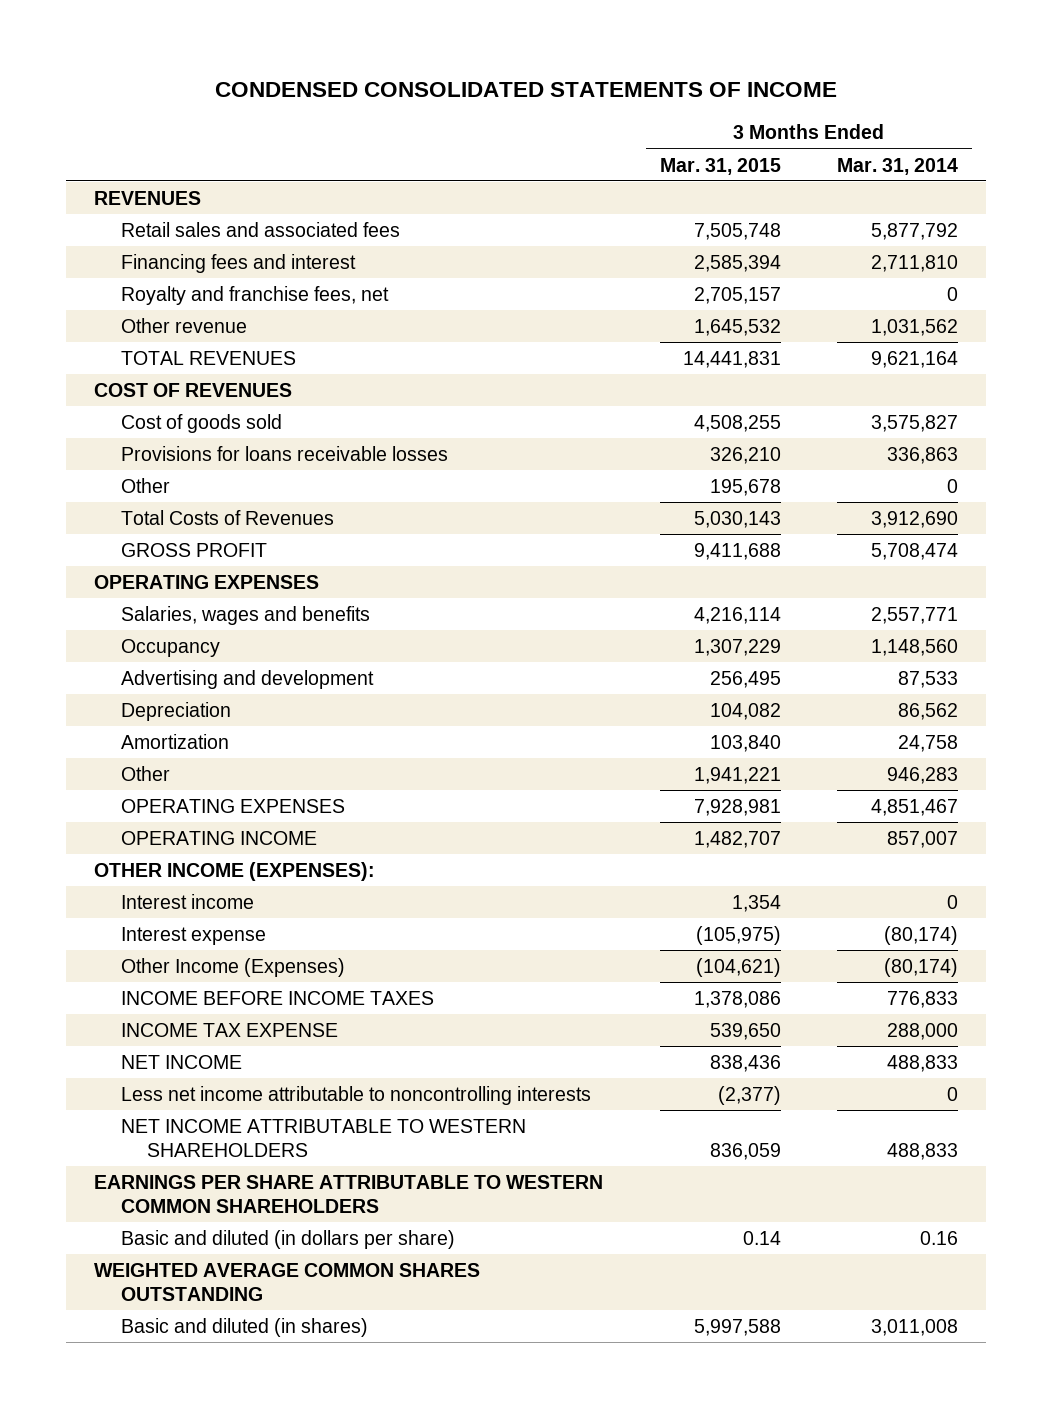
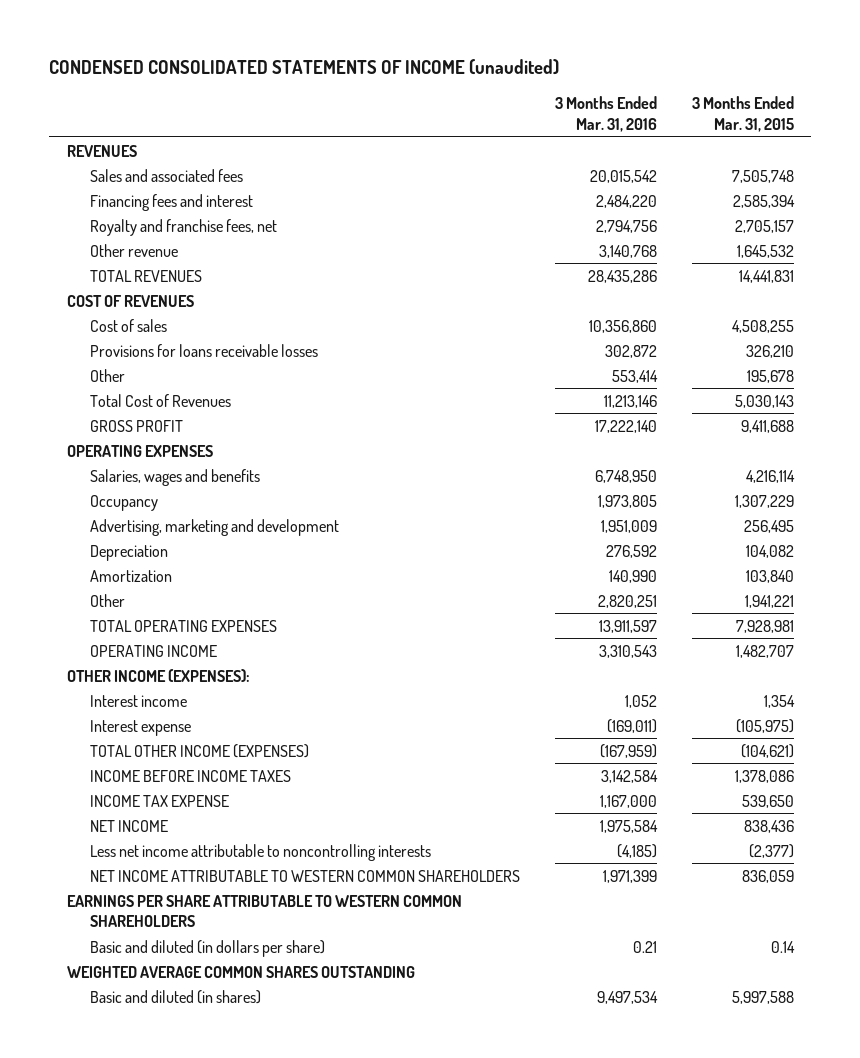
- CONDENSED CONSOLIDATED STATEMENTS OF INCOME
+ CONDENSED CONSOLIDATED STATEMENTS OF INCOME (unaudited)
- | 3 Months Ended Mar. 31, 2015 | 3 Months Ended Mar. 31, 2014
+ | 3 Months Ended Mar. 31, 2016 | 3 Months Ended Mar. 31, 2015
- Retail sales and associated fees | 7,505,748 | 5,877,792
+ Sales and associated fees | 20,015,542 | 7,505,748
- Cost of goods sold | 4,508,255 | 3,575,827
+ Cost of sales | 10,356,860 | 4,508,255
- Total Costs of Revenues | 5,030,143 | 3,912,690
+ Total Cost of Revenues | 11,213,146 | 5,030,143
- Advertising and development | 256,495 | 87,533
+ Advertising, marketing and development | 1,951,009 | 256,495
- OPERATING EXPENSES | 7,928,981 | 4,851,467
+ TOTAL OPERATING EXPENSES | 13,911,597 | 7,928,981
- Other Income (Expenses) | (104,621) | (80,174)
+ TOTAL OTHER INCOME (EXPENSES) | (167,959) | (104,621)
- NET INCOME ATTRIBUTABLE TO WESTERN SHAREHOLDERS | 836,059 | 488,833
+ NET INCOME ATTRIBUTABLE TO WESTERN COMMON SHAREHOLDERS | 1,971,399 | 836,059

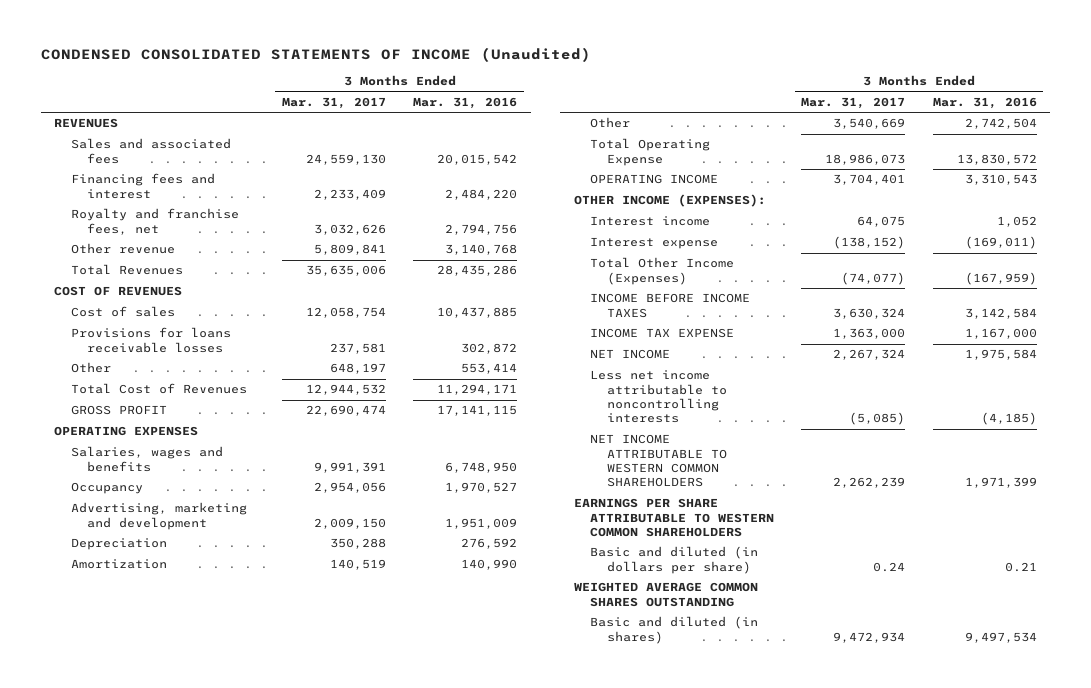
- CONDENSED CONSOLIDATED STATEMENTS OF INCOME (unaudited)
+ CONDENSED CONSOLIDATED STATEMENTS OF INCOME (Unaudited)
- | 3 Months Ended Mar. 31, 2016 | 3 Months Ended Mar. 31, 2015
+ | 3 Months Ended Mar. 31, 2017 | 3 Months Ended Mar. 31, 2016
- TOTAL REVENUES | 28,435,286 | 14,441,831
+ Total Revenues | 35,635,006 | 28,435,286
- Cost of sales | 10,356,860 | 4,508,255
+ Cost of sales | 12,058,754 | 10,437,885
- Total Cost of Revenues | 11,213,146 | 5,030,143
- GROSS PROFIT | 17,222,140 | 9,411,688
+ Total Cost of Revenues | 12,944,532 | 11,294,171
+ GROSS PROFIT | 22,690,474 | 17,141,115
- Occupancy | 1,973,805 | 1,307,229
+ Occupancy | 2,954,056 | 1,970,527
- Other | 2,820,251 | 1,941,221
- TOTAL OPERATING EXPENSES | 13,911,597 | 7,928,981
+ Other | 3,540,669 | 2,742,504
+ Total Operating Expense | 18,986,073 | 13,830,572
- TOTAL OTHER INCOME (EXPENSES) | (167,959) | (104,621)
+ Total Other Income (Expenses) | (74,077) | (167,959)

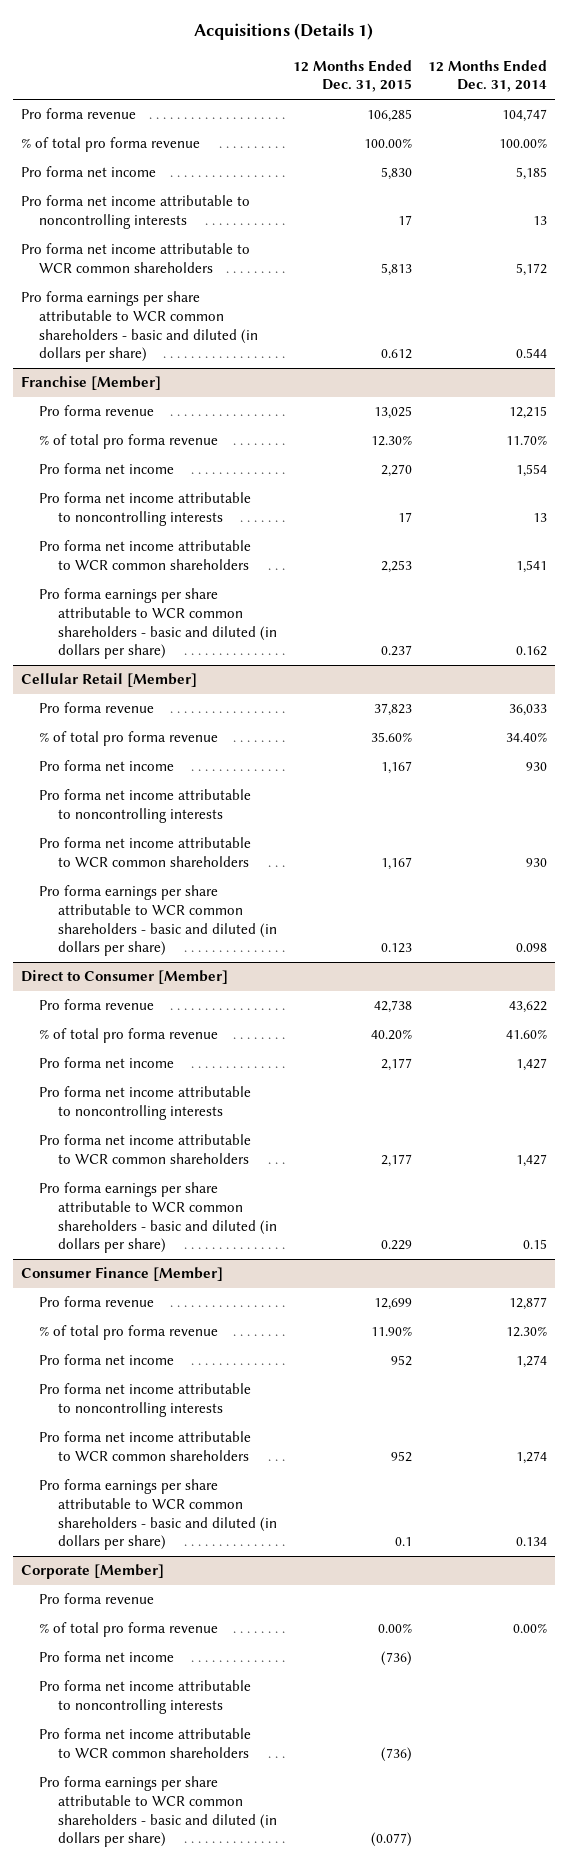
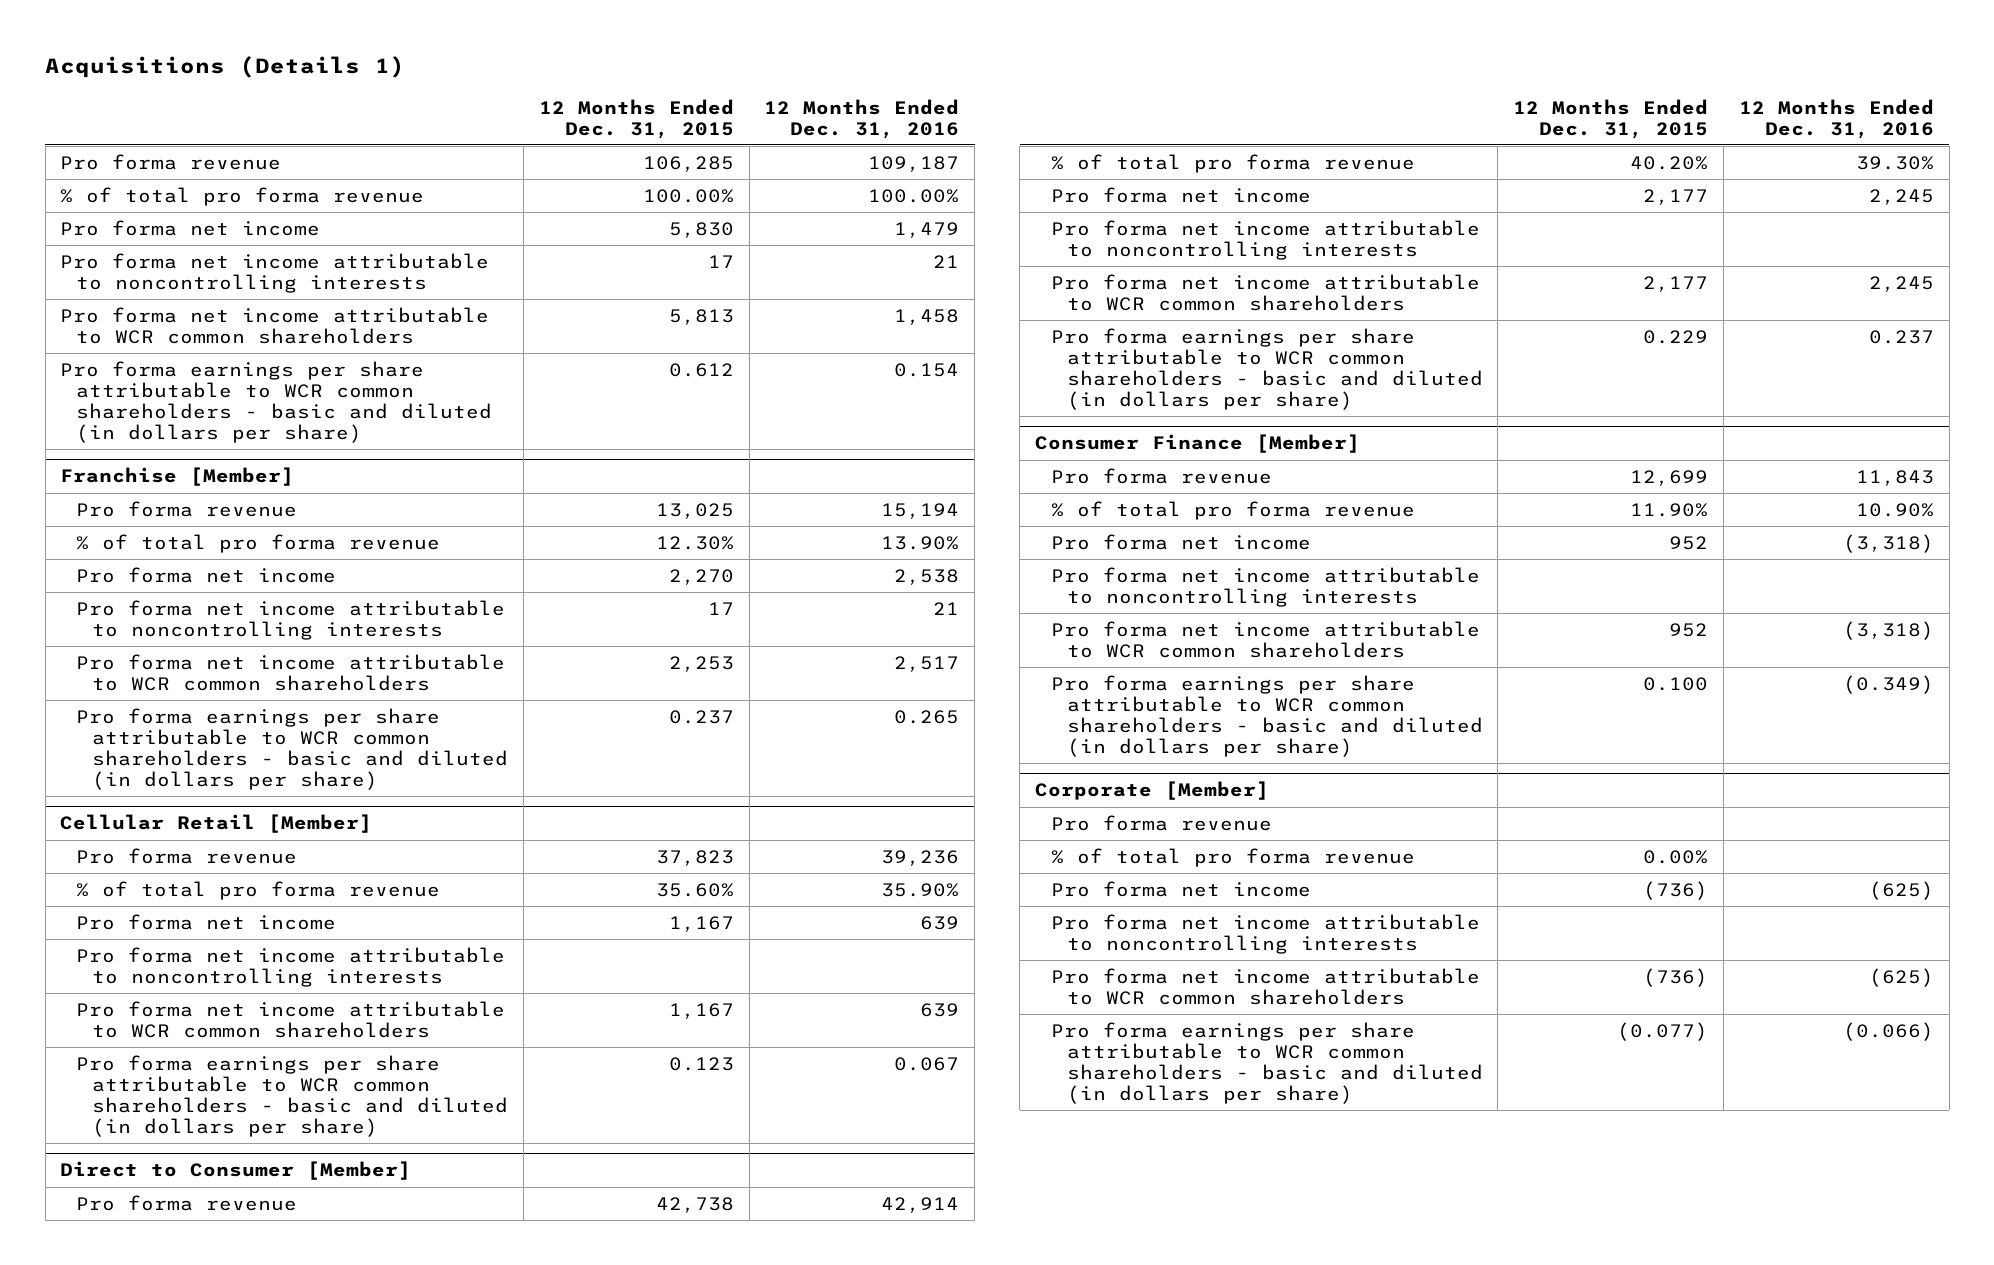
- | 12 Months Ended Dec. 31, 2015 | 12 Months Ended Dec. 31, 2014
+ | 12 Months Ended Dec. 31, 2015 | 12 Months Ended Dec. 31, 2016
@ Consumer Finance [Member]
- Pro forma earnings per share attributable to WCR common shareholders - basic and diluted (in dollars per share) | 0.1 | 0.134
+ Pro forma earnings per share attributable to WCR common shareholders - basic and diluted (in dollars per share) | 0.100 | (0.349)

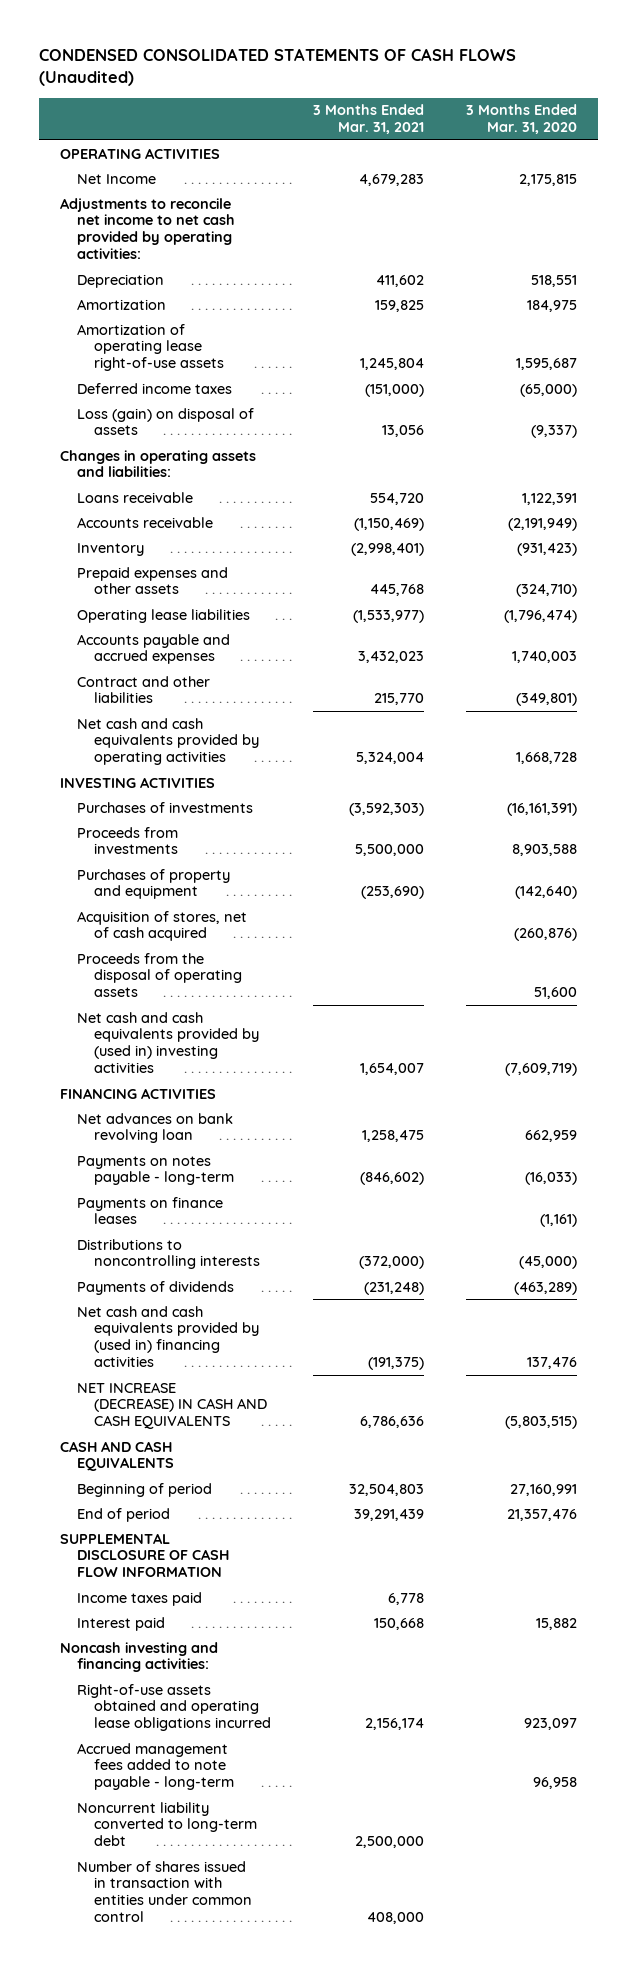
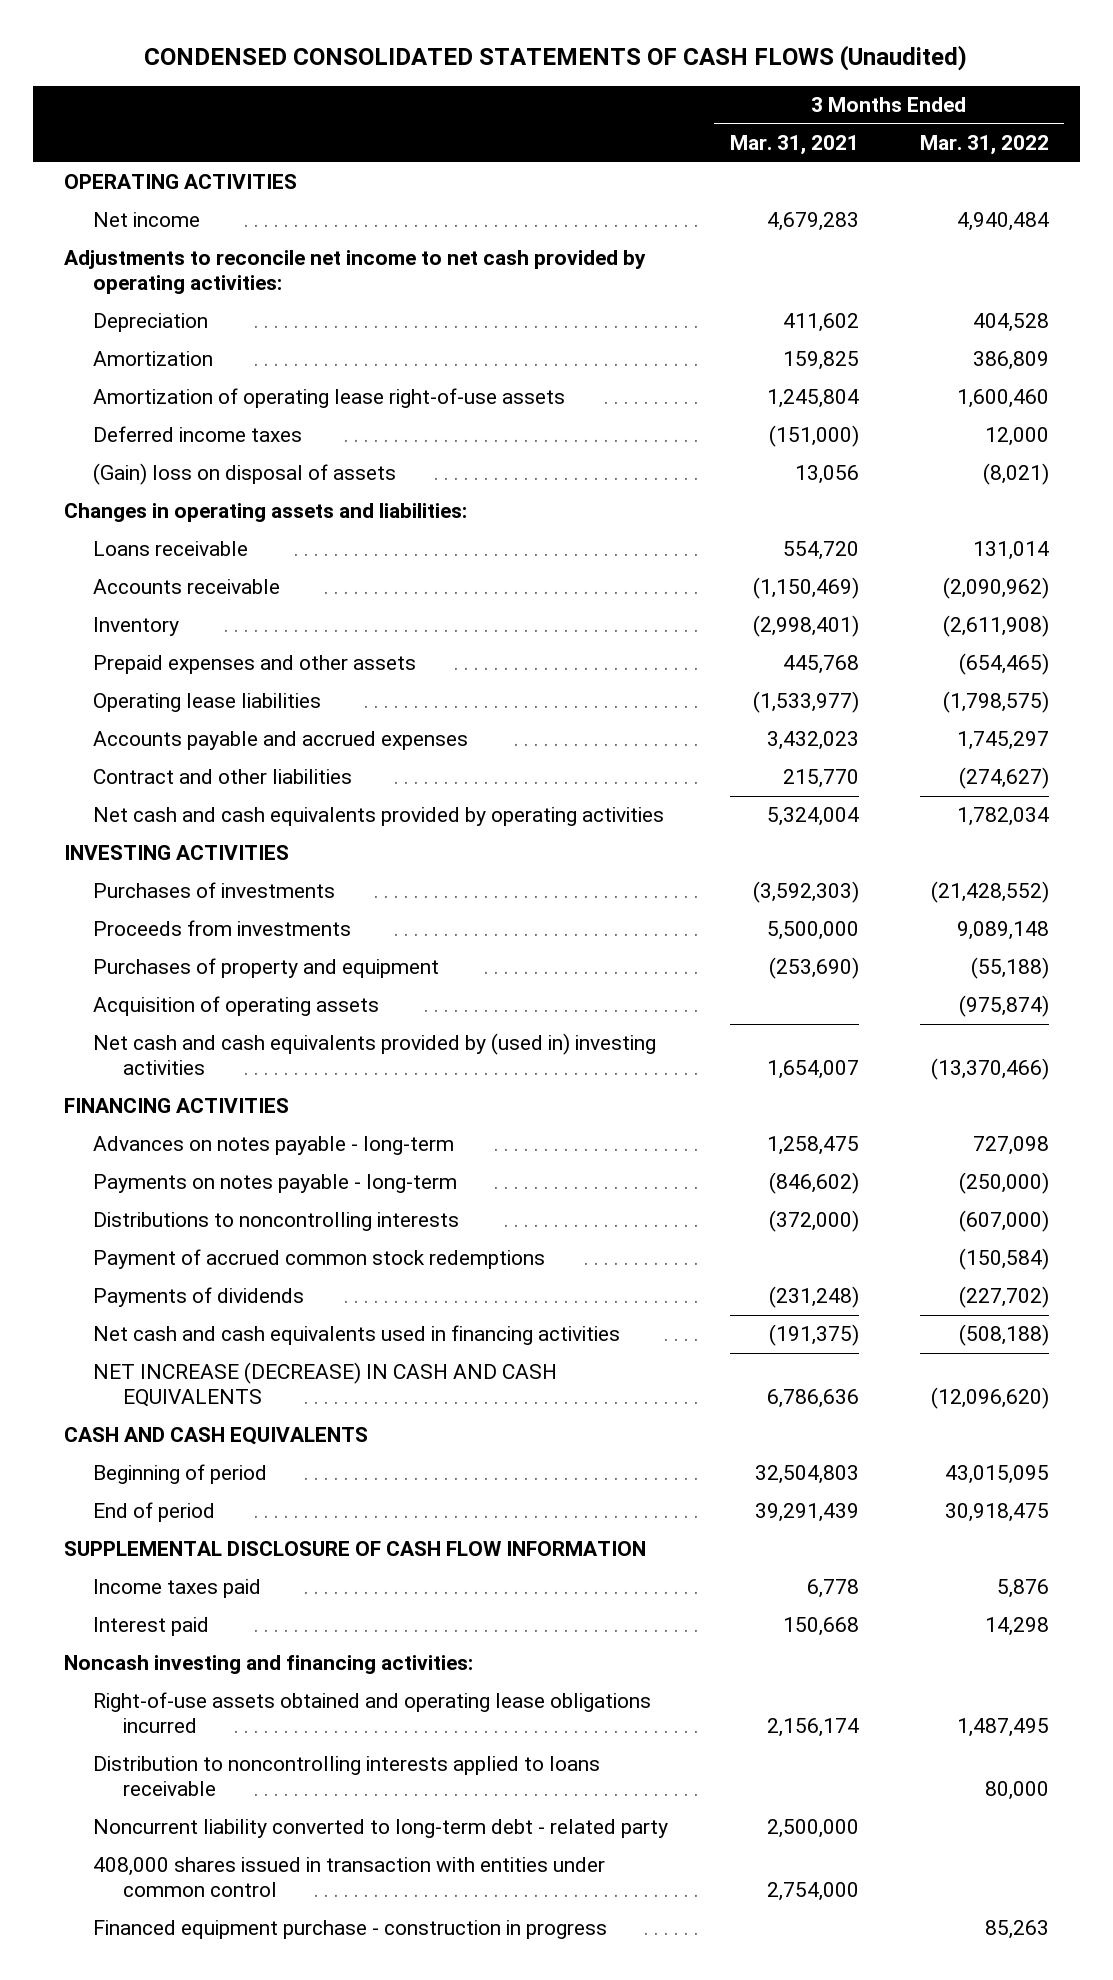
- | 3 Months Ended Mar. 31, 2021 | 3 Months Ended Mar. 31, 2020
+ | 3 Months Ended Mar. 31, 2021 | 3 Months Ended Mar. 31, 2022
- Net Income | 4,679,283 | 2,175,815
+ Net income | 4,679,283 | 4,940,484
- Loss (gain) on disposal of assets | 13,056 | (9,337)
+ (Gain) loss on disposal of assets | 13,056 | (8,021)
- Acquisition of stores, net of cash acquired | | (260,876)
- Proceeds from the disposal of operating assets | | 51,600
+ Acquisition of operating assets | | (975,874)
- Net advances on bank revolving loan | 1,258,475 | 662,959
+ Advances on notes payable - long-term | 1,258,475 | 727,098
- Payments on finance leases | | (1,161)
+ Payment of accrued common stock redemptions | | (150,584)
- Net cash and cash equivalents provided by (used in) financing activities | (191,375) | 137,476
+ Net cash and cash equivalents used in financing activities | (191,375) | (508,188)
- Accrued management fees added to note payable - long-term | | 96,958
- Noncurrent liability converted to long-term debt | 2,500,000 |
- Number of shares issued in transaction with entities under common control | 408,000 |
+ Distribution to noncontrolling interests applied to loans receivable | | 80,000
+ Noncurrent liability converted to long-term debt - related party | 2,500,000 |
+ 408,000 shares issued in transaction with entities under common control | 2,754,000 |
+ Financed equipment purchase - construction in progress | | 85,263

